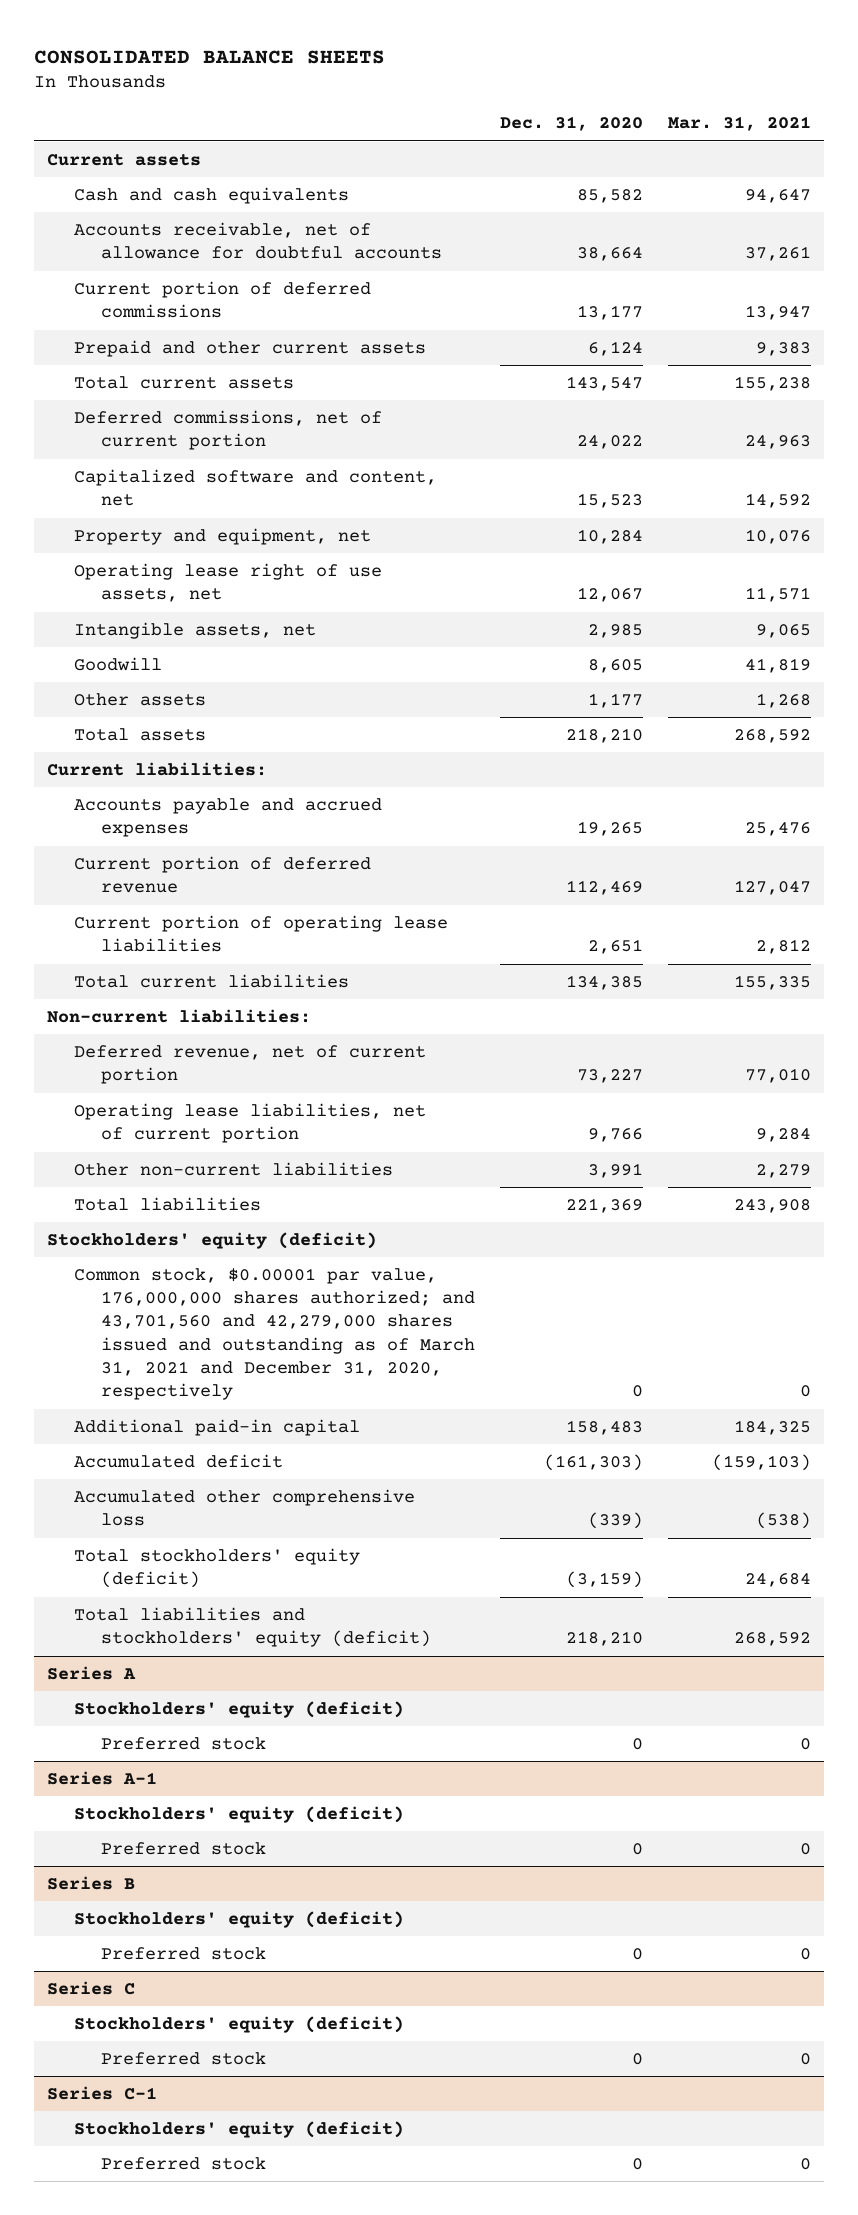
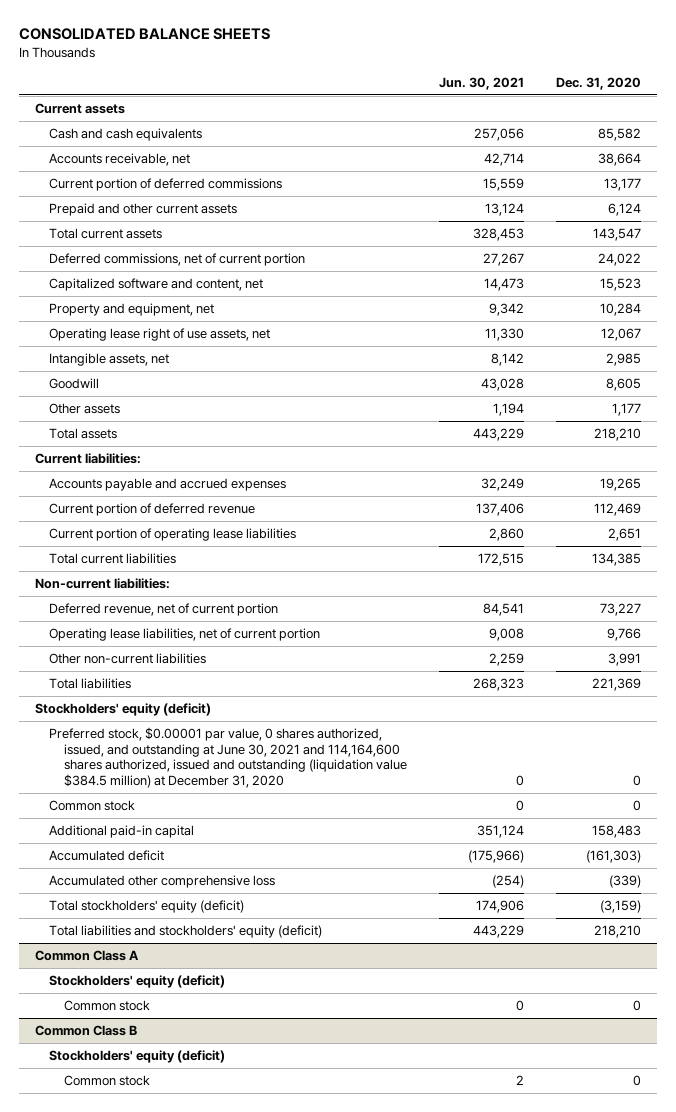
- | Dec. 31, 2020 | Mar. 31, 2021
+ | Jun. 30, 2021 | Dec. 31, 2020
- Accounts receivable, net of allowance for doubtful accounts | 38,664 | 37,261
+ Accounts receivable, net | 42,714 | 38,664
- Common stock, $0.00001 par value, 176,000,000 shares authorized; and 43,701,560 and 42,279,000 shares issued and outstanding as of March 31, 2021 and December 31, 2020, respectively | 0 | 0
+ Preferred stock, $0.00001 par value, 0 shares authorized, issued, and outstanding at June 30, 2021 and 114,164,600 shares authorized, issued and outstanding (liquidation value $384.5 million) at December 31, 2020 | 0 | 0
+ Common stock | 0 | 0
- Series A
- Stockholders' equity (deficit)
- Preferred stock | 0 | 0
- Series A-1
- Stockholders' equity (deficit)
- Preferred stock | 0 | 0
- Series B
- Stockholders' equity (deficit)
- Preferred stock | 0 | 0
- Series C
+ Common Class A
- Preferred stock | 0 | 0
- Series C-1
+ Common stock | 0 | 0
+ Common Class B
- Preferred stock | 0 | 0
+ Common stock | 2 | 0

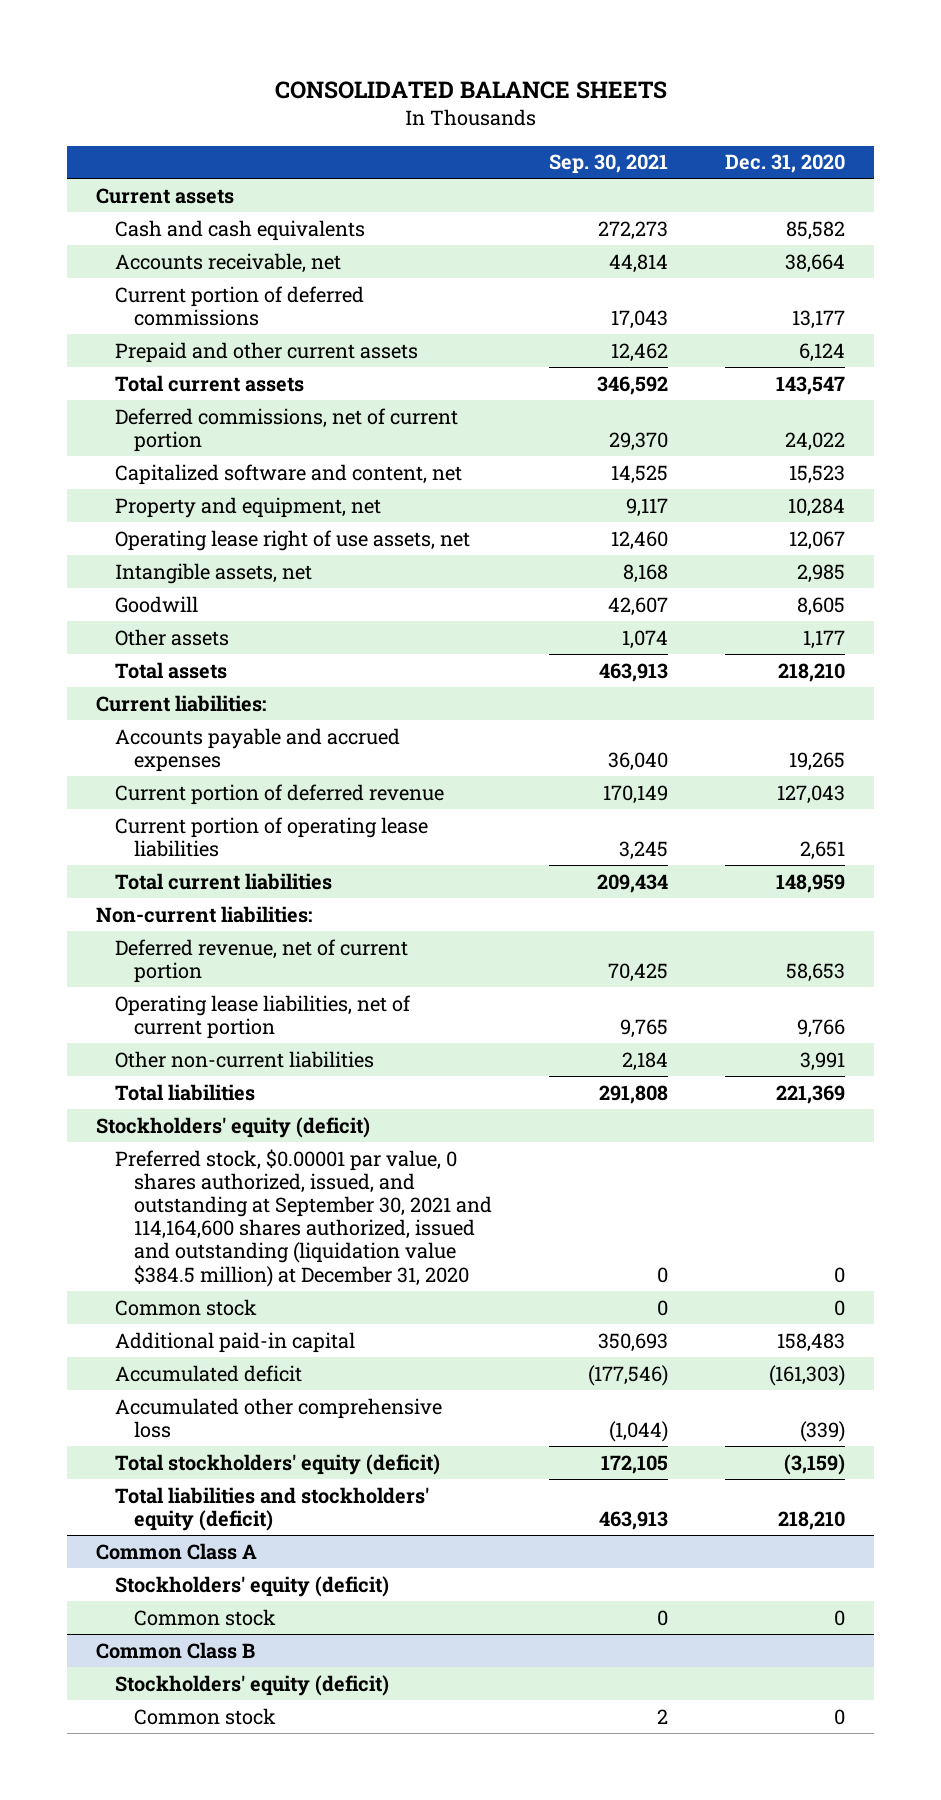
- | Jun. 30, 2021 | Dec. 31, 2020
+ | Sep. 30, 2021 | Dec. 31, 2020
- Current portion of deferred revenue | 137,406 | 112,469
+ Current portion of deferred revenue | 170,149 | 127,043
- Total current liabilities | 172,515 | 134,385
+ Total current liabilities | 209,434 | 148,959
- Deferred revenue, net of current portion | 84,541 | 73,227
+ Deferred revenue, net of current portion | 70,425 | 58,653
- Preferred stock, $0.00001 par value, 0 shares authorized, issued, and outstanding at June 30, 2021 and 114,164,600 shares authorized, issued and outstanding (liquidation value $384.5 million) at December 31, 2020 | 0 | 0
+ Preferred stock, $0.00001 par value, 0 shares authorized, issued, and outstanding at September 30, 2021 and 114,164,600 shares authorized, issued and outstanding (liquidation value $384.5 million) at December 31, 2020 | 0 | 0

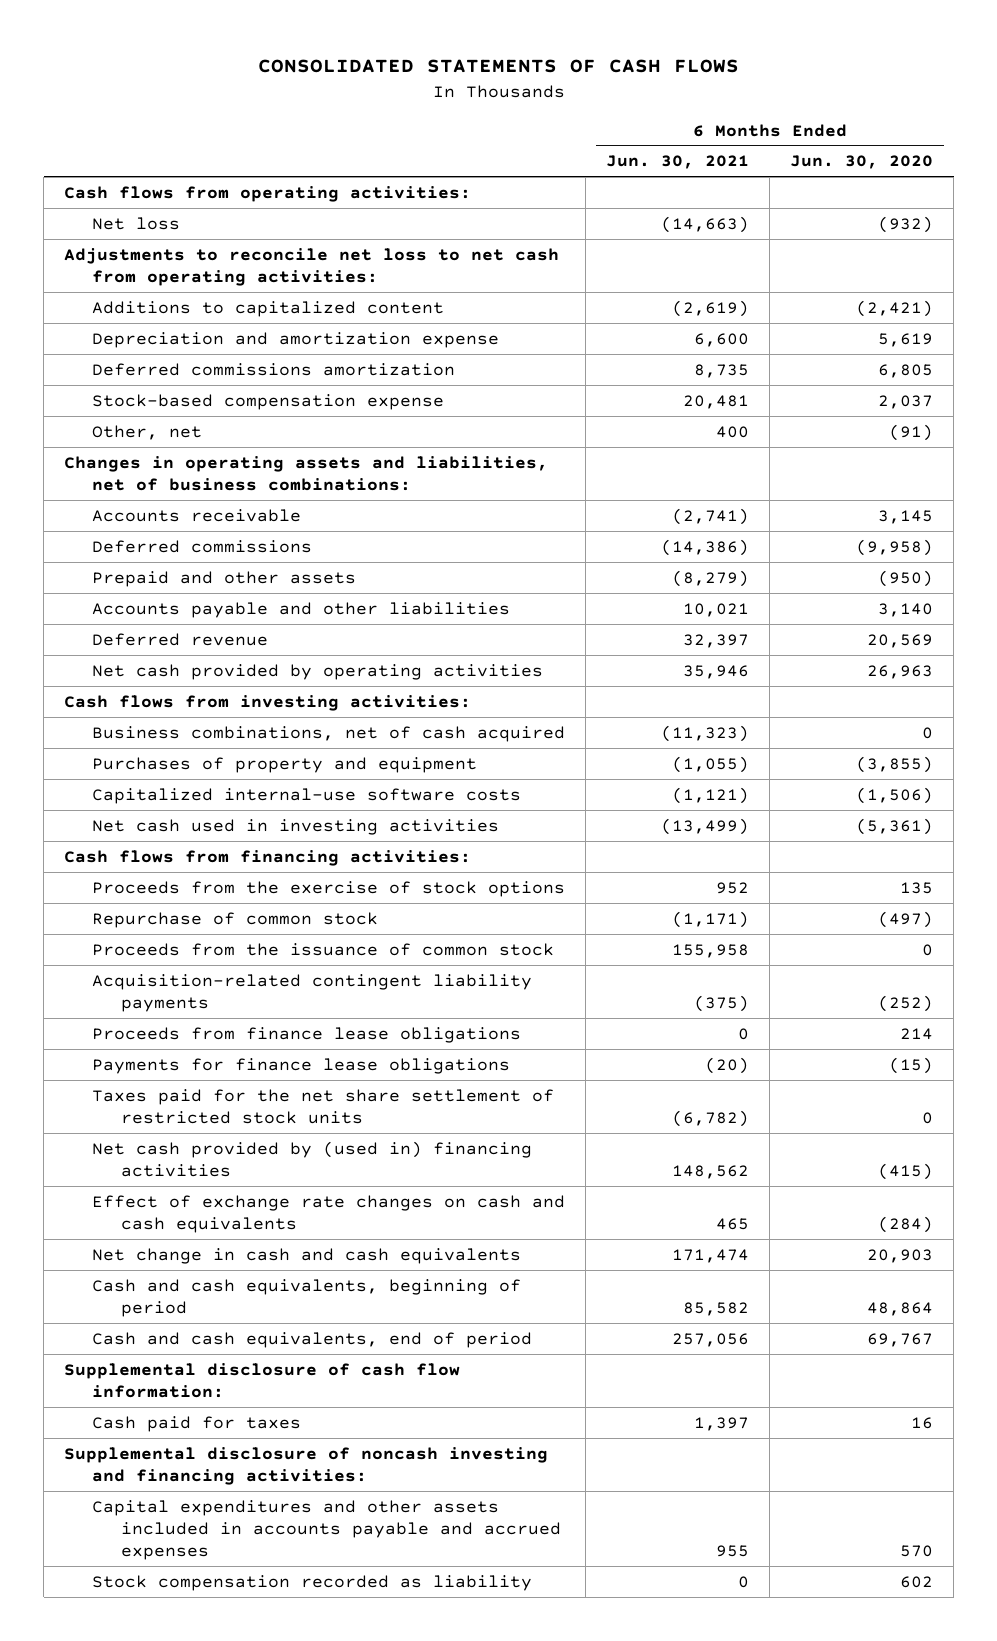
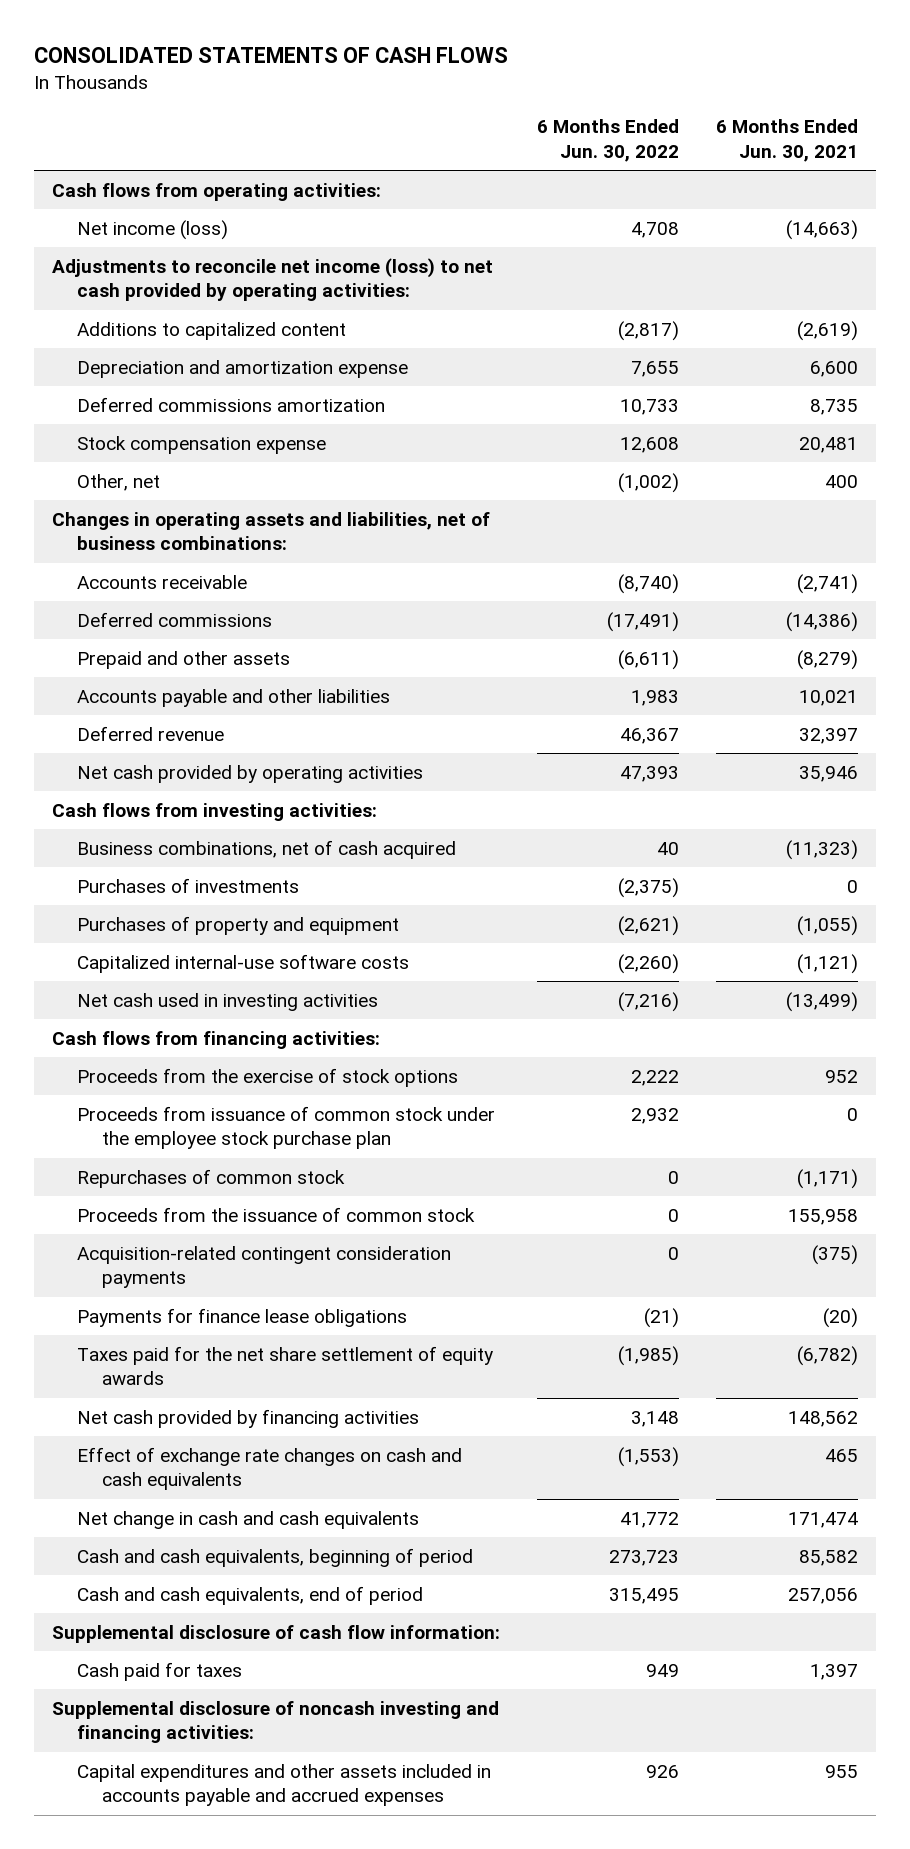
- | 6 Months Ended Jun. 30, 2021 | 6 Months Ended Jun. 30, 2020
+ | 6 Months Ended Jun. 30, 2022 | 6 Months Ended Jun. 30, 2021
- Net loss | (14,663) | (932)
- Adjustments to reconcile net loss to net cash from operating activities:
+ Net income (loss) | 4,708 | (14,663)
+ Adjustments to reconcile net income (loss) to net cash provided by operating activities:
- Stock-based compensation expense | 20,481 | 2,037
+ Stock compensation expense | 12,608 | 20,481
+ Purchases of investments | (2,375) | 0
- Repurchase of common stock | (1,171) | (497)
+ Proceeds from issuance of common stock under the employee stock purchase plan | 2,932 | 0
+ Repurchases of common stock | 0 | (1,171)
- Acquisition-related contingent liability payments | (375) | (252)
- Proceeds from finance lease obligations | 0 | 214
+ Acquisition-related contingent consideration payments | 0 | (375)
- Taxes paid for the net share settlement of restricted stock units | (6,782) | 0
- Net cash provided by (used in) financing activities | 148,562 | (415)
+ Taxes paid for the net share settlement of equity awards | (1,985) | (6,782)
+ Net cash provided by financing activities | 3,148 | 148,562
- Stock compensation recorded as liability | 0 | 602

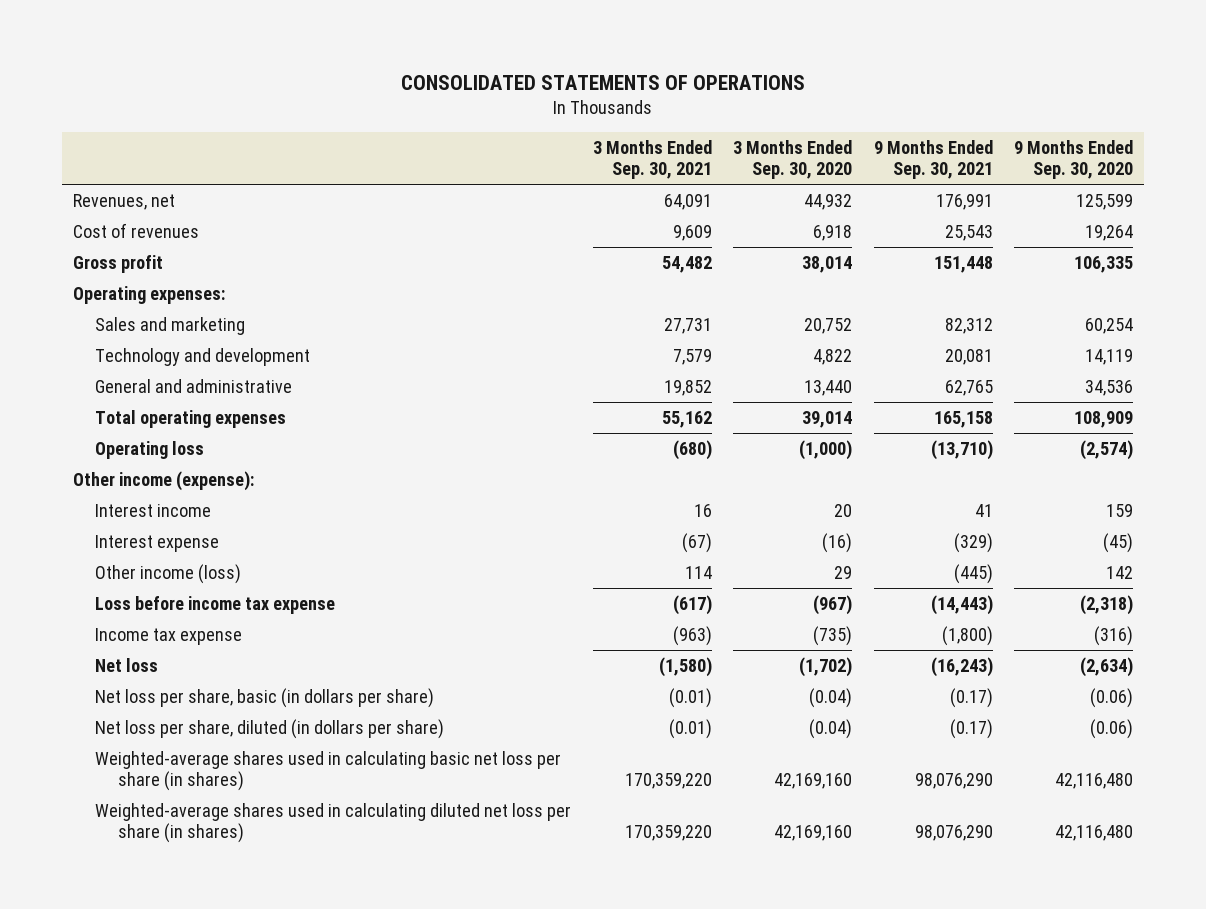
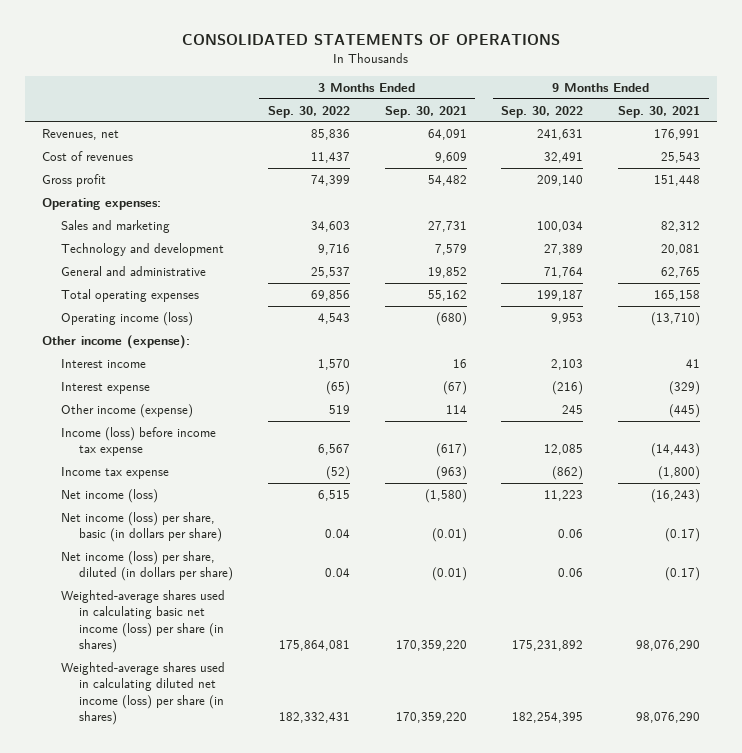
- | 3 Months Ended Sep. 30, 2021 | 3 Months Ended Sep. 30, 2020 | 9 Months Ended Sep. 30, 2021 | 9 Months Ended Sep. 30, 2020
+ | 3 Months Ended Sep. 30, 2022 | 3 Months Ended Sep. 30, 2021 | 9 Months Ended Sep. 30, 2022 | 9 Months Ended Sep. 30, 2021
- Operating loss | (680) | (1,000) | (13,710) | (2,574)
+ Operating income (loss) | 4,543 | (680) | 9,953 | (13,710)
- Other income (loss) | 114 | 29 | (445) | 142
- Loss before income tax expense | (617) | (967) | (14,443) | (2,318)
+ Other income (expense) | 519 | 114 | 245 | (445)
+ Income (loss) before income tax expense | 6,567 | (617) | 12,085 | (14,443)
- Net loss | (1,580) | (1,702) | (16,243) | (2,634)
- Net loss per share, basic (in dollars per share) | (0.01) | (0.04) | (0.17) | (0.06)
- Net loss per share, diluted (in dollars per share) | (0.01) | (0.04) | (0.17) | (0.06)
- Weighted-average shares used in calculating basic net loss per share (in shares) | 170,359,220 | 42,169,160 | 98,076,290 | 42,116,480
- Weighted-average shares used in calculating diluted net loss per share (in shares) | 170,359,220 | 42,169,160 | 98,076,290 | 42,116,480
+ Net income (loss) | 6,515 | (1,580) | 11,223 | (16,243)
+ Net income (loss) per share, basic (in dollars per share) | 0.04 | (0.01) | 0.06 | (0.17)
+ Net income (loss) per share, diluted (in dollars per share) | 0.04 | (0.01) | 0.06 | (0.17)
+ Weighted-average shares used in calculating basic net income (loss) per share (in shares) | 175,864,081 | 170,359,220 | 175,231,892 | 98,076,290
+ Weighted-average shares used in calculating diluted net income (loss) per share (in shares) | 182,332,431 | 170,359,220 | 182,254,395 | 98,076,290

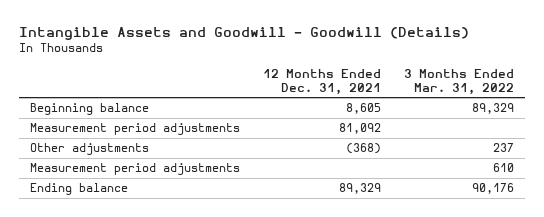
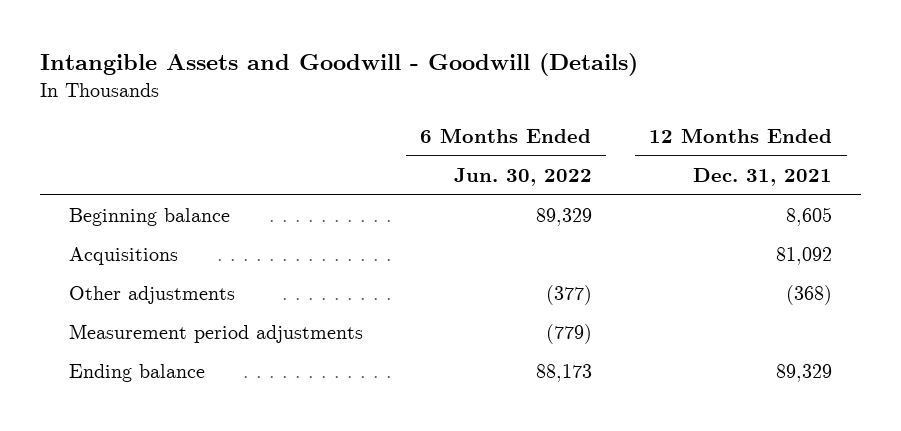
- | 12 Months Ended Dec. 31, 2021 | 3 Months Ended Mar. 31, 2022
+ | 6 Months Ended Jun. 30, 2022 | 12 Months Ended Dec. 31, 2021
- Measurement period adjustments | 81,092 |
+ Acquisitions | | 81,092

